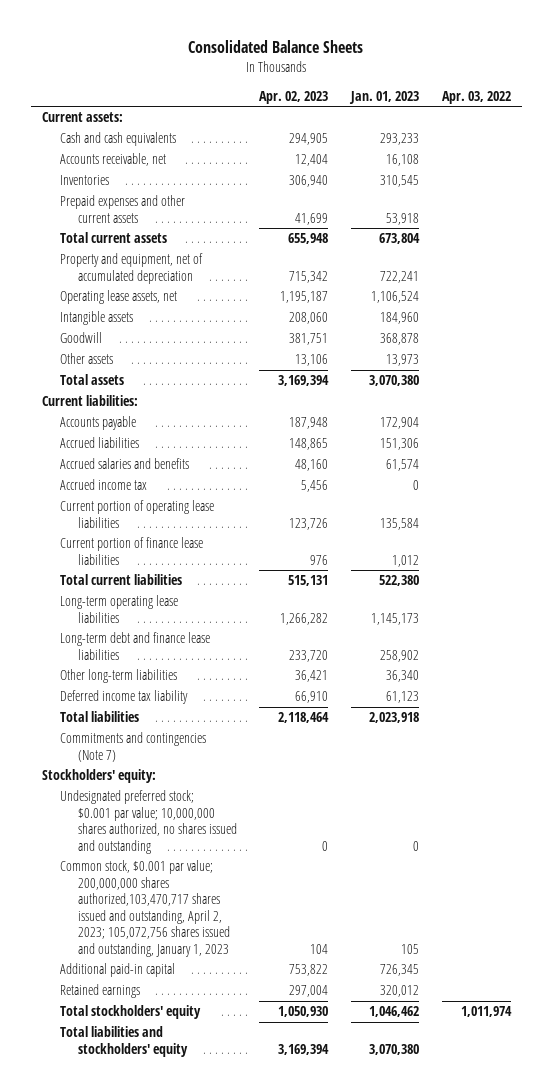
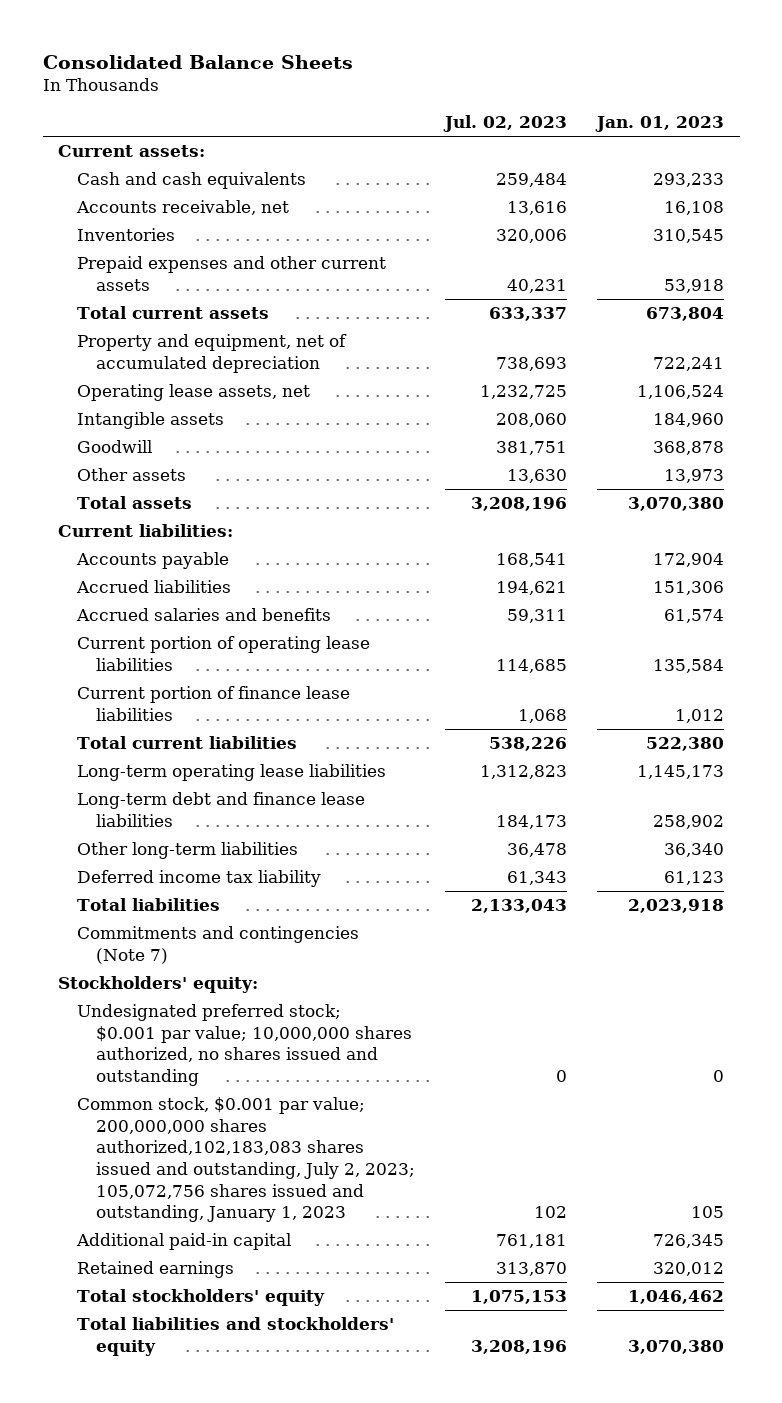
- | Apr. 02, 2023 | Jan. 01, 2023 | Apr. 03, 2022
+ | Jul. 02, 2023 | Jan. 01, 2023
- Accrued income tax | 5,456 | 0 |
- Common stock, $0.001 par value; 200,000,000 shares authorized,103,470,717 shares issued and outstanding, April 2, 2023; 105,072,756 shares issued and outstanding, January 1, 2023 | 104 | 105 |
+ Common stock, $0.001 par value; 200,000,000 shares authorized,102,183,083 shares issued and outstanding, July 2, 2023; 105,072,756 shares issued and outstanding, January 1, 2023 | 102 | 105

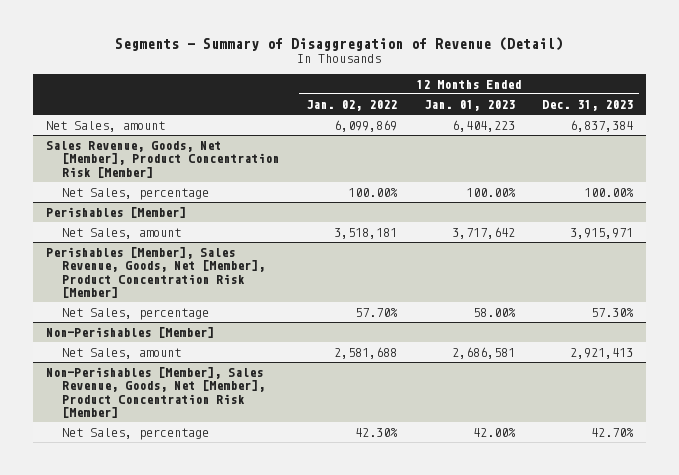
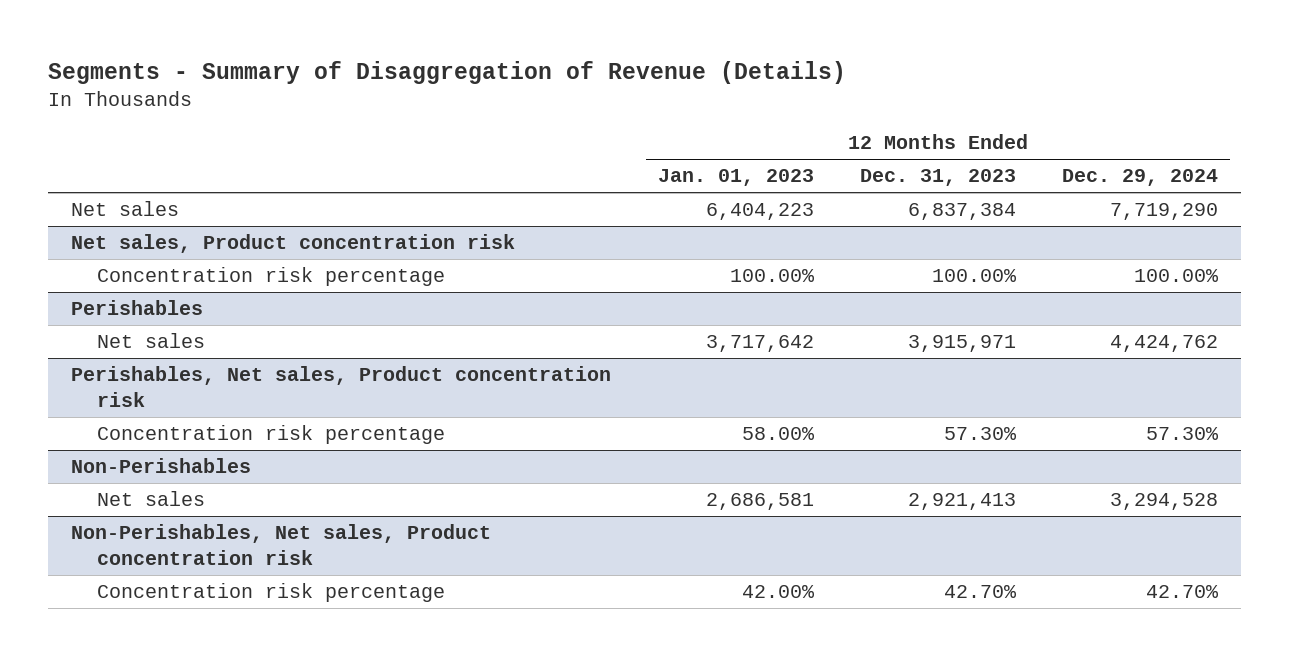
- Segments - Summary of Disaggregation of Revenue (Detail)
+ Segments - Summary of Disaggregation of Revenue (Details)
- | 12 Months Ended Jan. 02, 2022 | 12 Months Ended Jan. 01, 2023 | 12 Months Ended Dec. 31, 2023
+ | 12 Months Ended Jan. 01, 2023 | 12 Months Ended Dec. 31, 2023 | 12 Months Ended Dec. 29, 2024
- Net Sales, amount | 6,099,869 | 6,404,223 | 6,837,384
- Sales Revenue, Goods, Net [Member], Product Concentration Risk [Member]
- Net Sales, percentage | 100.00% | 100.00% | 100.00%
- Perishables [Member]
- Net Sales, amount | 3,518,181 | 3,717,642 | 3,915,971
- Perishables [Member], Sales Revenue, Goods, Net [Member], Product Concentration Risk [Member]
- Net Sales, percentage | 57.70% | 58.00% | 57.30%
- Non-Perishables [Member]
- Net Sales, amount | 2,581,688 | 2,686,581 | 2,921,413
- Non-Perishables [Member], Sales Revenue, Goods, Net [Member], Product Concentration Risk [Member]
- Net Sales, percentage | 42.30% | 42.00% | 42.70%
+ Net sales | 6,404,223 | 6,837,384 | 7,719,290
+ Net sales, Product concentration risk
+ Concentration risk percentage | 100.00% | 100.00% | 100.00%
+ Perishables
+ Net sales | 3,717,642 | 3,915,971 | 4,424,762
+ Perishables, Net sales, Product concentration risk
+ Concentration risk percentage | 58.00% | 57.30% | 57.30%
+ Non-Perishables
+ Net sales | 2,686,581 | 2,921,413 | 3,294,528
+ Non-Perishables, Net sales, Product concentration risk
+ Concentration risk percentage | 42.00% | 42.70% | 42.70%

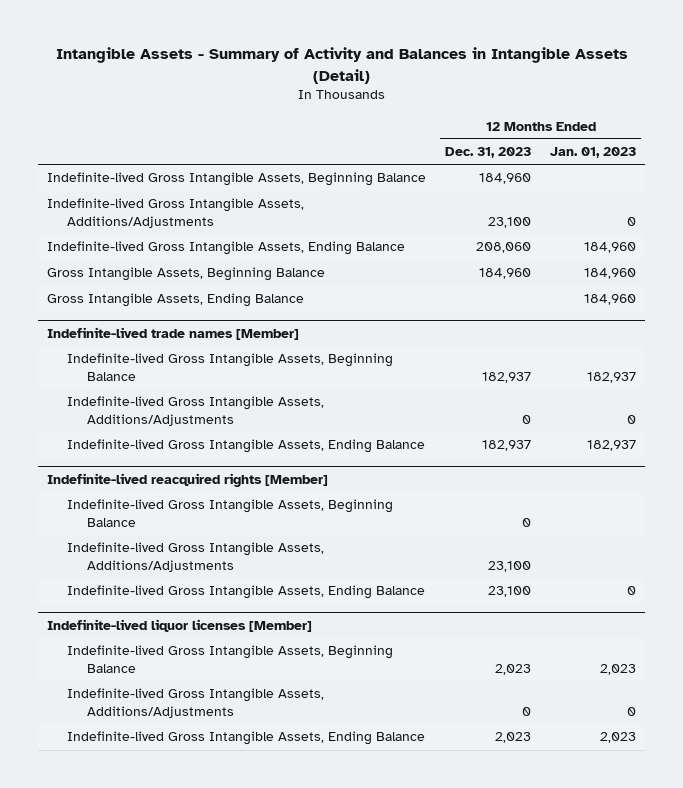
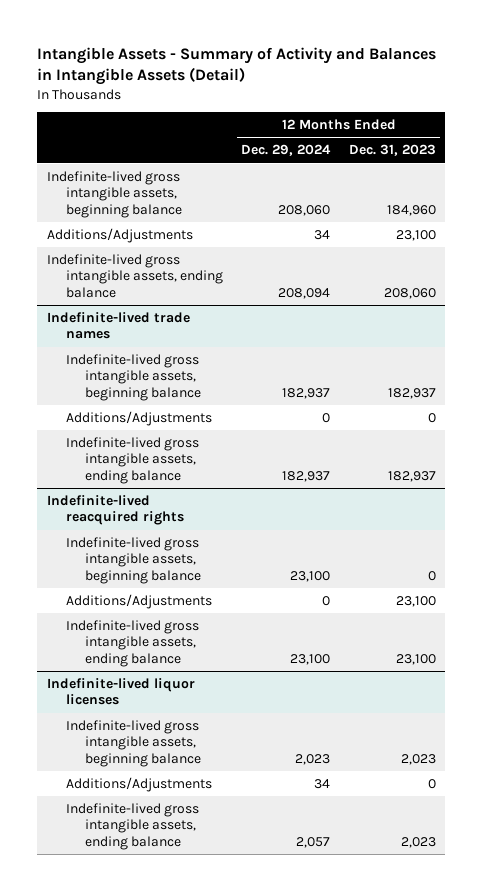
- | 12 Months Ended Dec. 31, 2023 | 12 Months Ended Jan. 01, 2023
+ | 12 Months Ended Dec. 29, 2024 | 12 Months Ended Dec. 31, 2023
- Indefinite-lived Gross Intangible Assets, Beginning Balance | 184,960 |
- Indefinite-lived Gross Intangible Assets, Additions/Adjustments | 23,100 | 0
- Indefinite-lived Gross Intangible Assets, Ending Balance | 208,060 | 184,960
- Gross Intangible Assets, Beginning Balance | 184,960 | 184,960
- Gross Intangible Assets, Ending Balance | | 184,960
- Indefinite-lived trade names [Member]
- Indefinite-lived Gross Intangible Assets, Beginning Balance | 182,937 | 182,937
- Indefinite-lived Gross Intangible Assets, Additions/Adjustments | 0 | 0
- Indefinite-lived Gross Intangible Assets, Ending Balance | 182,937 | 182,937
- Indefinite-lived reacquired rights [Member]
- Indefinite-lived Gross Intangible Assets, Beginning Balance | 0 |
- Indefinite-lived Gross Intangible Assets, Additions/Adjustments | 23,100 |
- Indefinite-lived Gross Intangible Assets, Ending Balance | 23,100 | 0
- Indefinite-lived liquor licenses [Member]
- Indefinite-lived Gross Intangible Assets, Beginning Balance | 2,023 | 2,023
- Indefinite-lived Gross Intangible Assets, Additions/Adjustments | 0 | 0
- Indefinite-lived Gross Intangible Assets, Ending Balance | 2,023 | 2,023
+ Indefinite-lived gross intangible assets, beginning balance | 208,060 | 184,960
+ Additions/Adjustments | 34 | 23,100
+ Indefinite-lived gross intangible assets, ending balance | 208,094 | 208,060
+ Indefinite-lived trade names
+ Indefinite-lived gross intangible assets, beginning balance | 182,937 | 182,937
+ Additions/Adjustments | 0 | 0
+ Indefinite-lived gross intangible assets, ending balance | 182,937 | 182,937
+ Indefinite-lived reacquired rights
+ Indefinite-lived gross intangible assets, beginning balance | 23,100 | 0
+ Additions/Adjustments | 0 | 23,100
+ Indefinite-lived gross intangible assets, ending balance | 23,100 | 23,100
+ Indefinite-lived liquor licenses
+ Indefinite-lived gross intangible assets, beginning balance | 2,023 | 2,023
+ Additions/Adjustments | 34 | 0
+ Indefinite-lived gross intangible assets, ending balance | 2,057 | 2,023

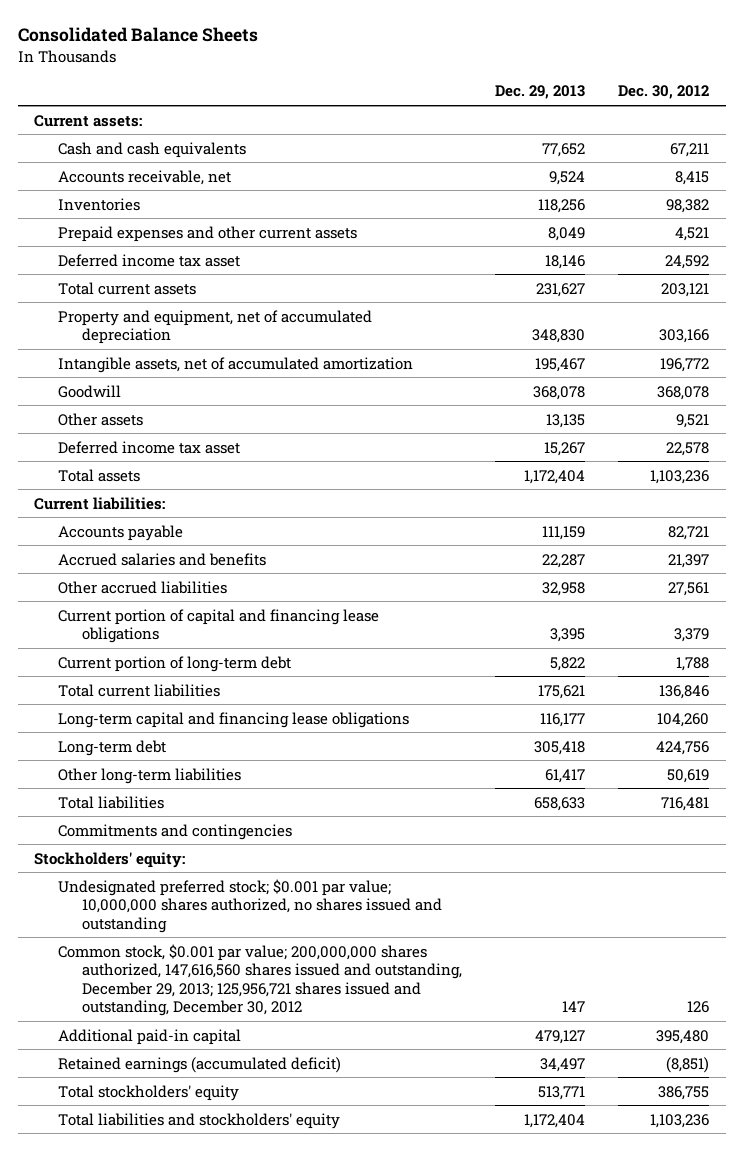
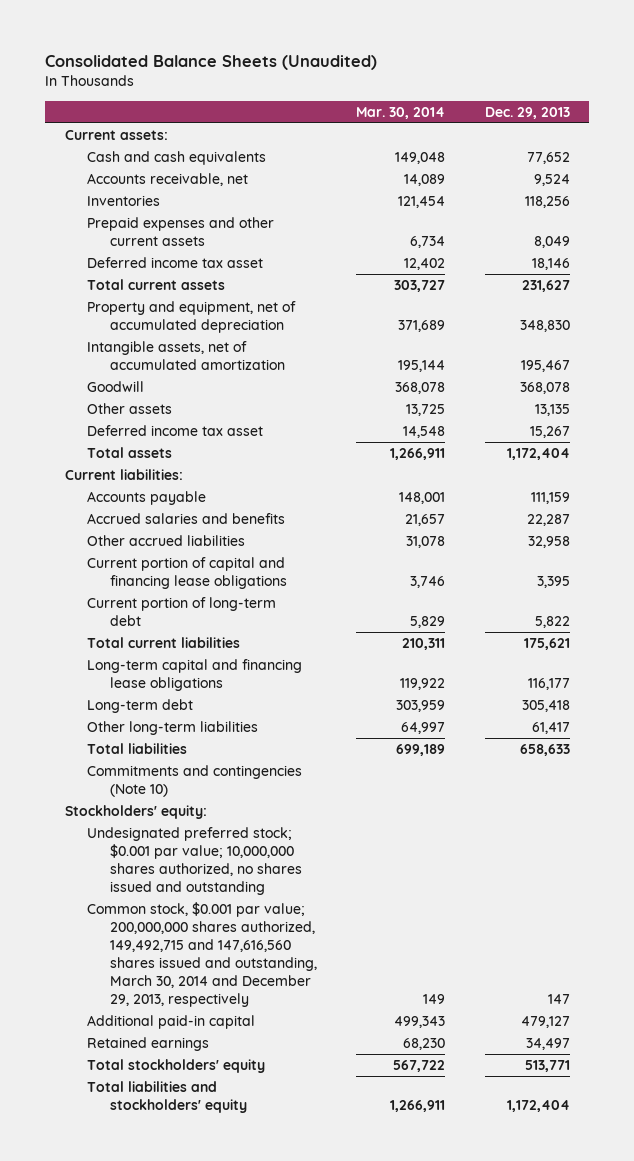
- Consolidated Balance Sheets
+ Consolidated Balance Sheets (Unaudited)
- | Dec. 29, 2013 | Dec. 30, 2012
+ | Mar. 30, 2014 | Dec. 29, 2013
- Commitments and contingencies
+ Commitments and contingencies (Note 10)
- Common stock, $0.001 par value; 200,000,000 shares authorized, 147,616,560 shares issued and outstanding, December 29, 2013; 125,956,721 shares issued and outstanding, December 30, 2012 | 147 | 126
+ Common stock, $0.001 par value; 200,000,000 shares authorized, 149,492,715 and 147,616,560 shares issued and outstanding, March 30, 2014 and December 29, 2013, respectively | 149 | 147
- Retained earnings (accumulated deficit) | 34,497 | (8,851)
+ Retained earnings | 68,230 | 34,497

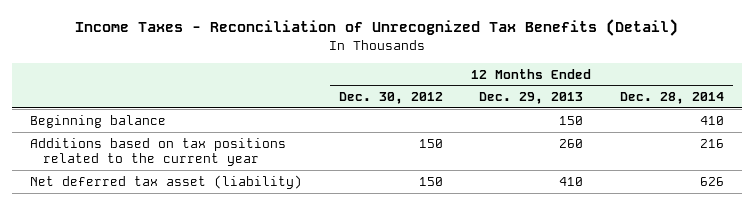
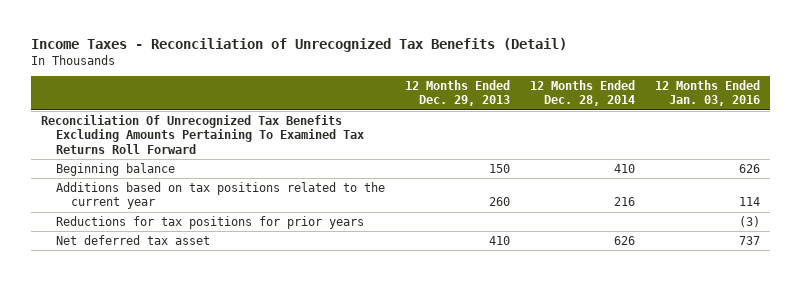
- | 12 Months Ended Dec. 30, 2012 | 12 Months Ended Dec. 29, 2013 | 12 Months Ended Dec. 28, 2014
+ | 12 Months Ended Dec. 29, 2013 | 12 Months Ended Dec. 28, 2014 | 12 Months Ended Jan. 03, 2016
+ Reconciliation Of Unrecognized Tax Benefits Excluding Amounts Pertaining To Examined Tax Returns Roll Forward
- Net deferred tax asset (liability) | 150 | 410 | 626
+ Reductions for tax positions for prior years | | | (3)
+ Net deferred tax asset | 410 | 626 | 737

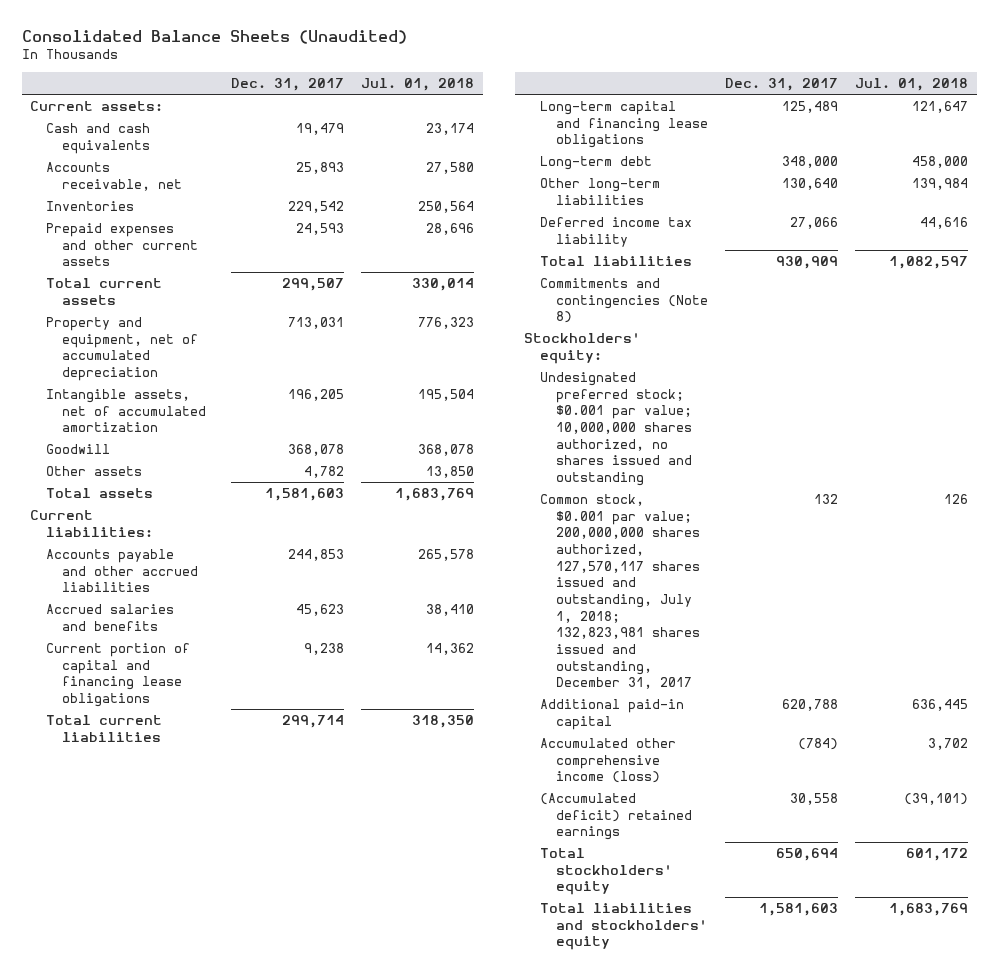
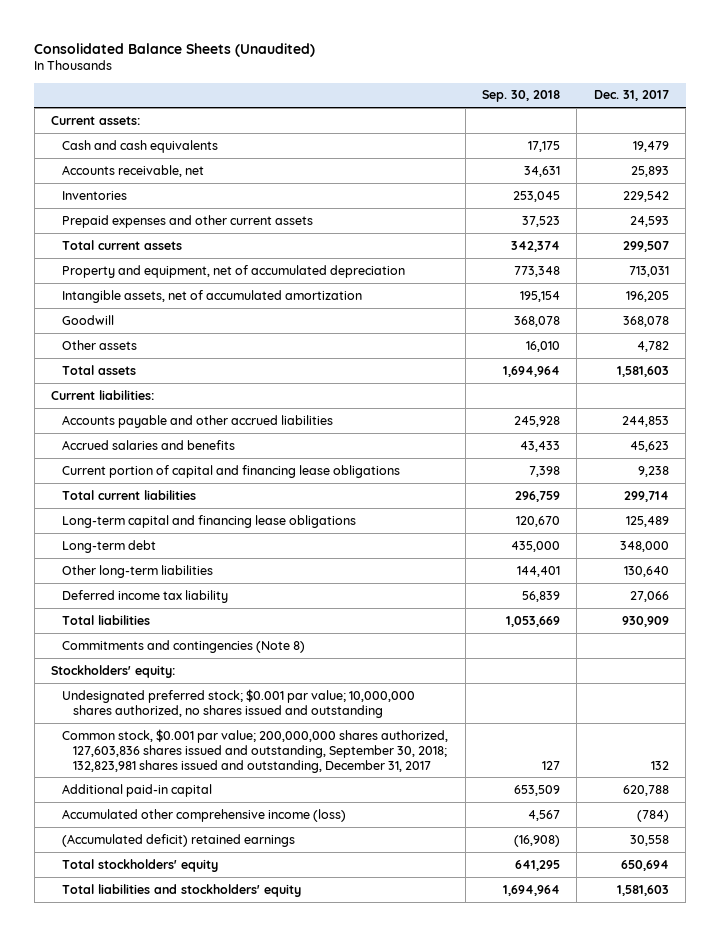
- | Dec. 31, 2017 | Jul. 01, 2018
+ | Sep. 30, 2018 | Dec. 31, 2017
- Common stock, $0.001 par value; 200,000,000 shares authorized, 127,570,117 shares issued and outstanding, July 1, 2018; 132,823,981 shares issued and outstanding, December 31, 2017 | 132 | 126
+ Common stock, $0.001 par value; 200,000,000 shares authorized, 127,603,836 shares issued and outstanding, September 30, 2018; 132,823,981 shares issued and outstanding, December 31, 2017 | 127 | 132

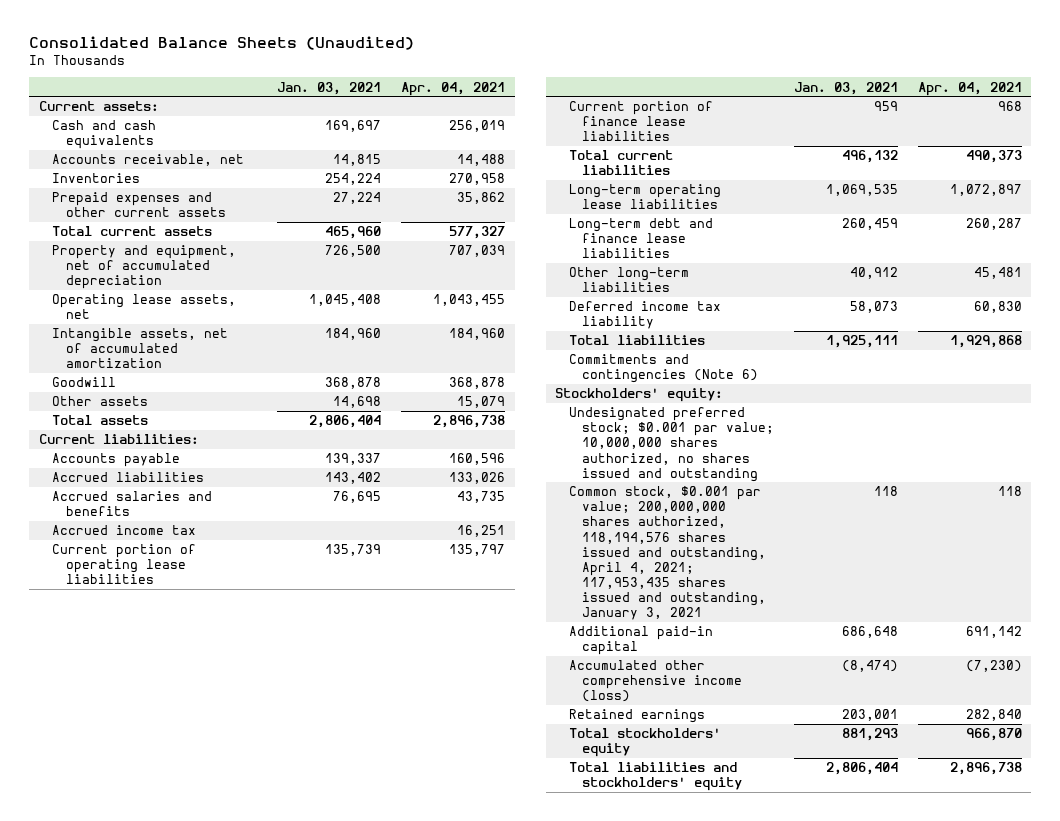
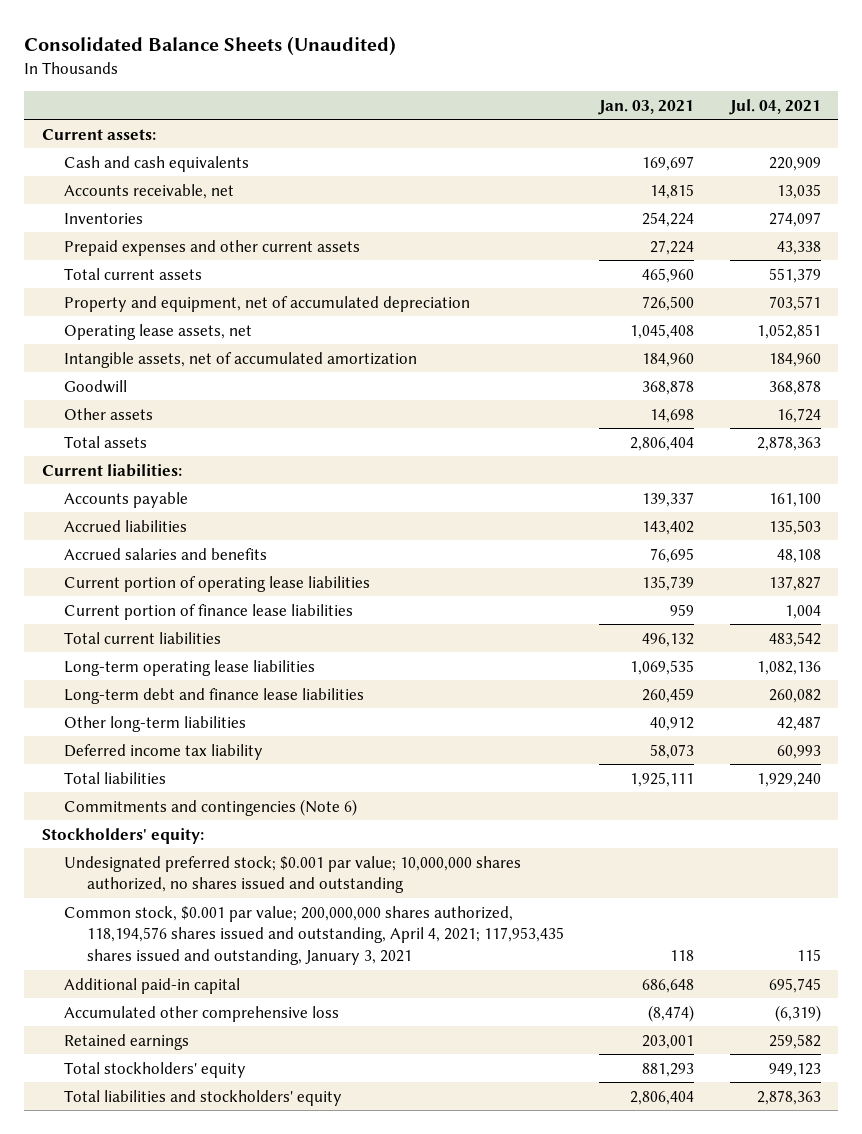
- | Jan. 03, 2021 | Apr. 04, 2021
+ | Jan. 03, 2021 | Jul. 04, 2021
- Accrued income tax | | 16,251
- Accumulated other comprehensive income (loss) | (8,474) | (7,230)
+ Accumulated other comprehensive loss | (8,474) | (6,319)

